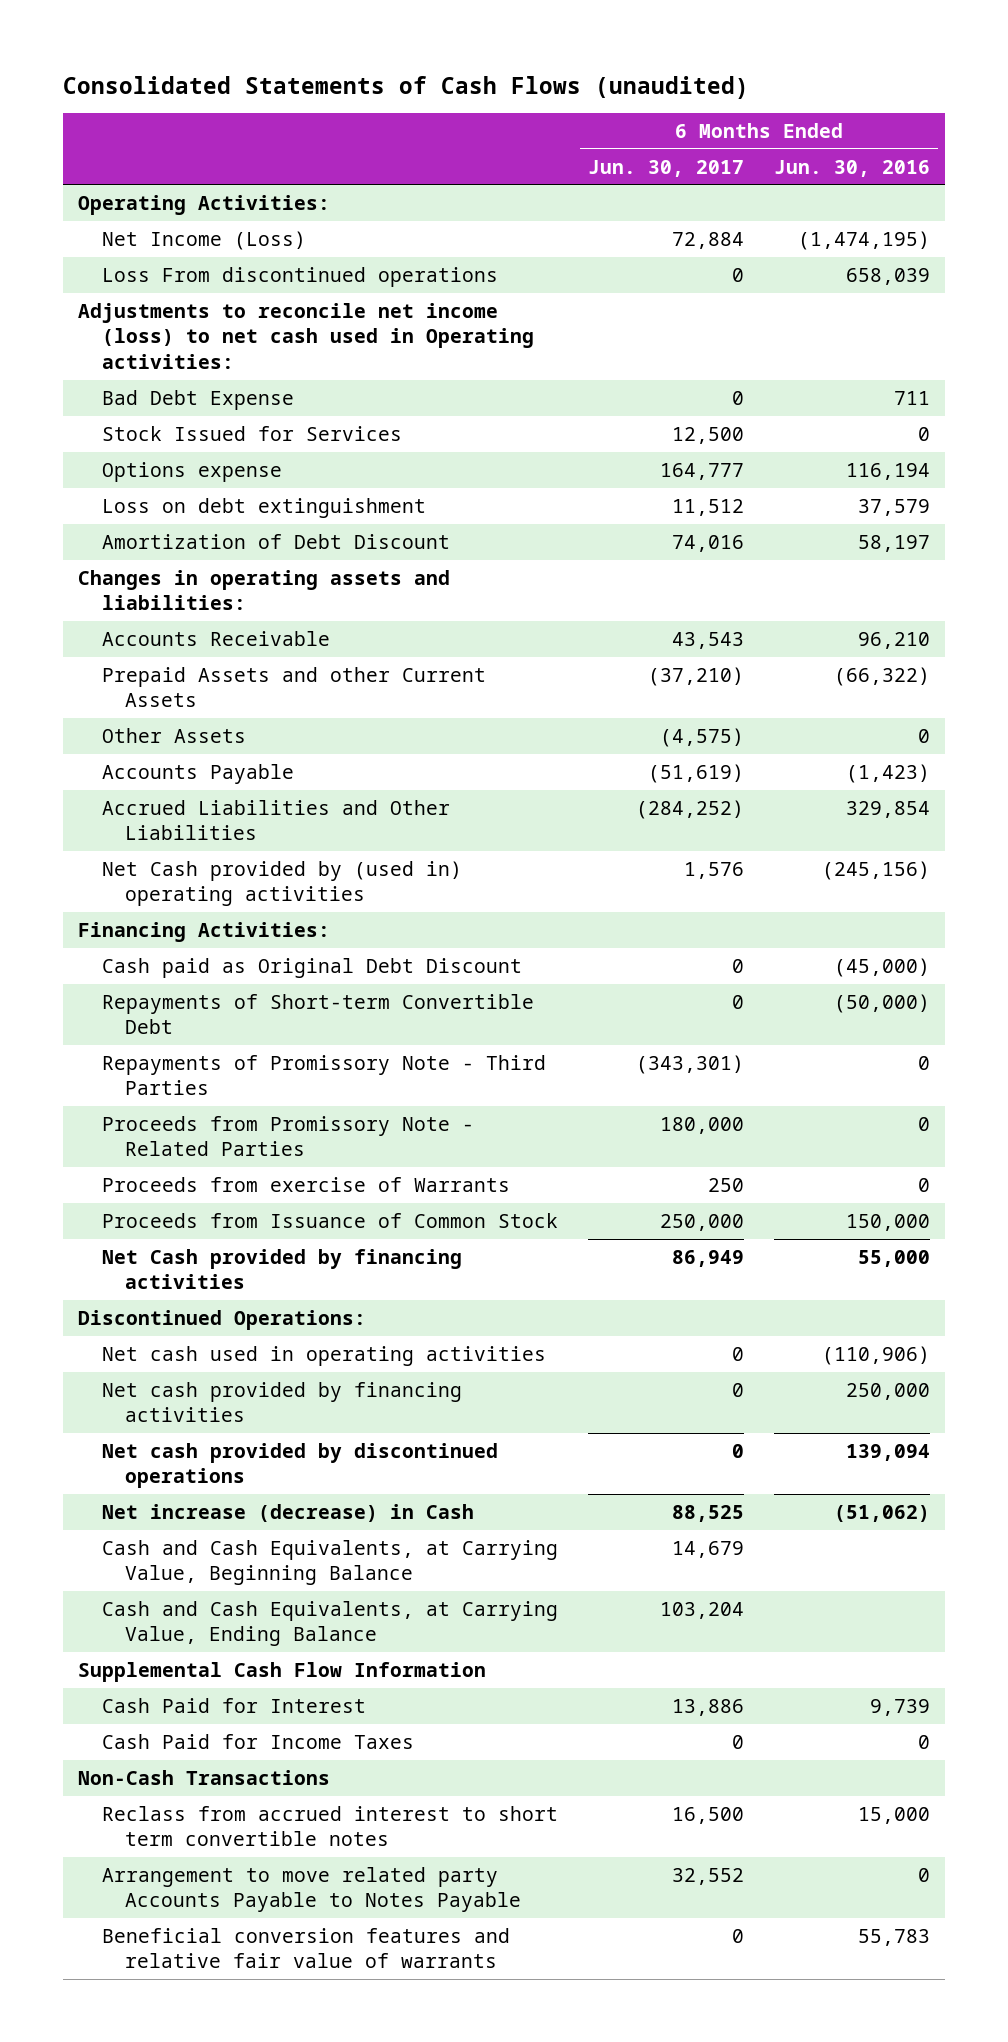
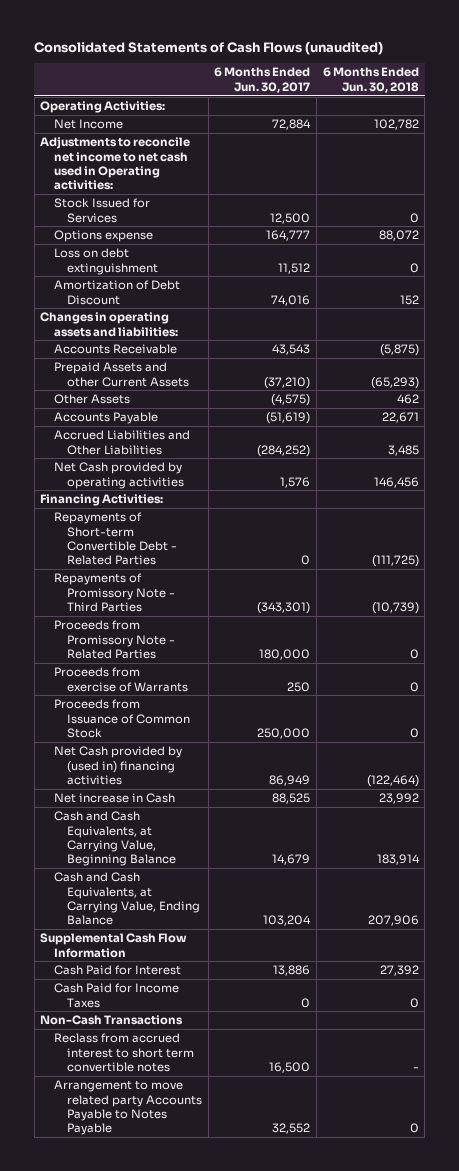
- | 6 Months Ended Jun. 30, 2017 | 6 Months Ended Jun. 30, 2016
+ | 6 Months Ended Jun. 30, 2017 | 6 Months Ended Jun. 30, 2018
- Net Income (Loss) | 72,884 | (1,474,195)
- Loss From discontinued operations | 0 | 658,039
- Adjustments to reconcile net income (loss) to net cash used in Operating activities:
- Bad Debt Expense | 0 | 711
+ Net Income | 72,884 | 102,782
+ Adjustments to reconcile net income to net cash used in Operating activities:
- Net Cash provided by (used in) operating activities | 1,576 | (245,156)
+ Net Cash provided by operating activities | 1,576 | 146,456
- Cash paid as Original Debt Discount | 0 | (45,000)
- Repayments of Short-term Convertible Debt | 0 | (50,000)
+ Repayments of Short-term Convertible Debt - Related Parties | 0 | (111,725)
- Net Cash provided by financing activities | 86,949 | 55,000
- Discontinued Operations:
- Net cash used in operating activities | 0 | (110,906)
- Net cash provided by financing activities | 0 | 250,000
- Net cash provided by discontinued operations | 0 | 139,094
- Net increase (decrease) in Cash | 88,525 | (51,062)
+ Net Cash provided by (used in) financing activities | 86,949 | (122,464)
+ Net increase in Cash | 88,525 | 23,992
- Beneficial conversion features and relative fair value of warrants | 0 | 55,783

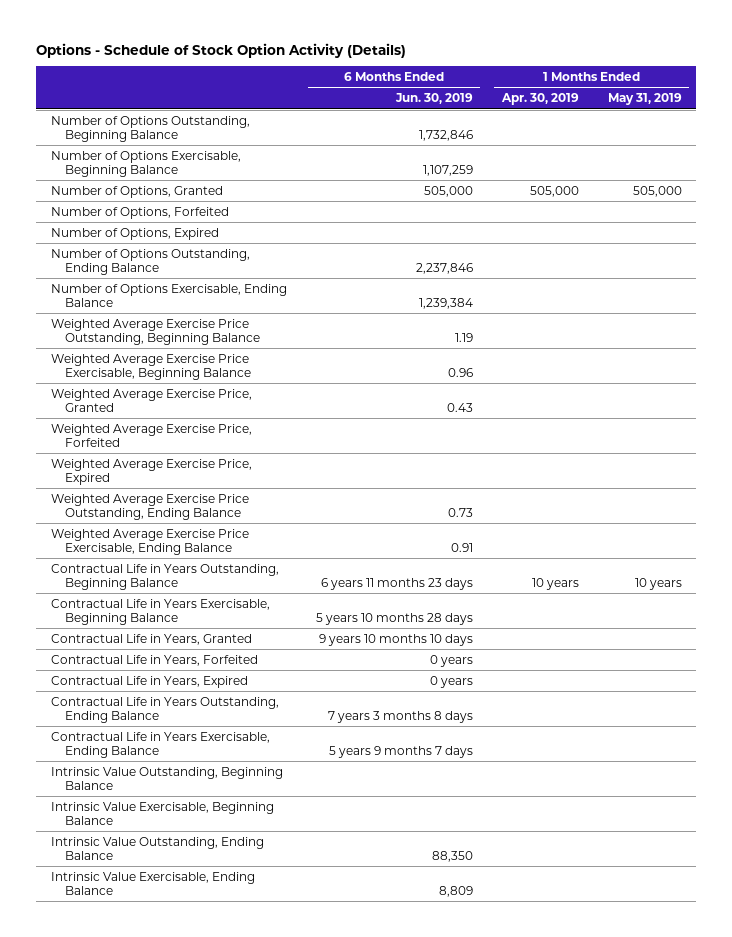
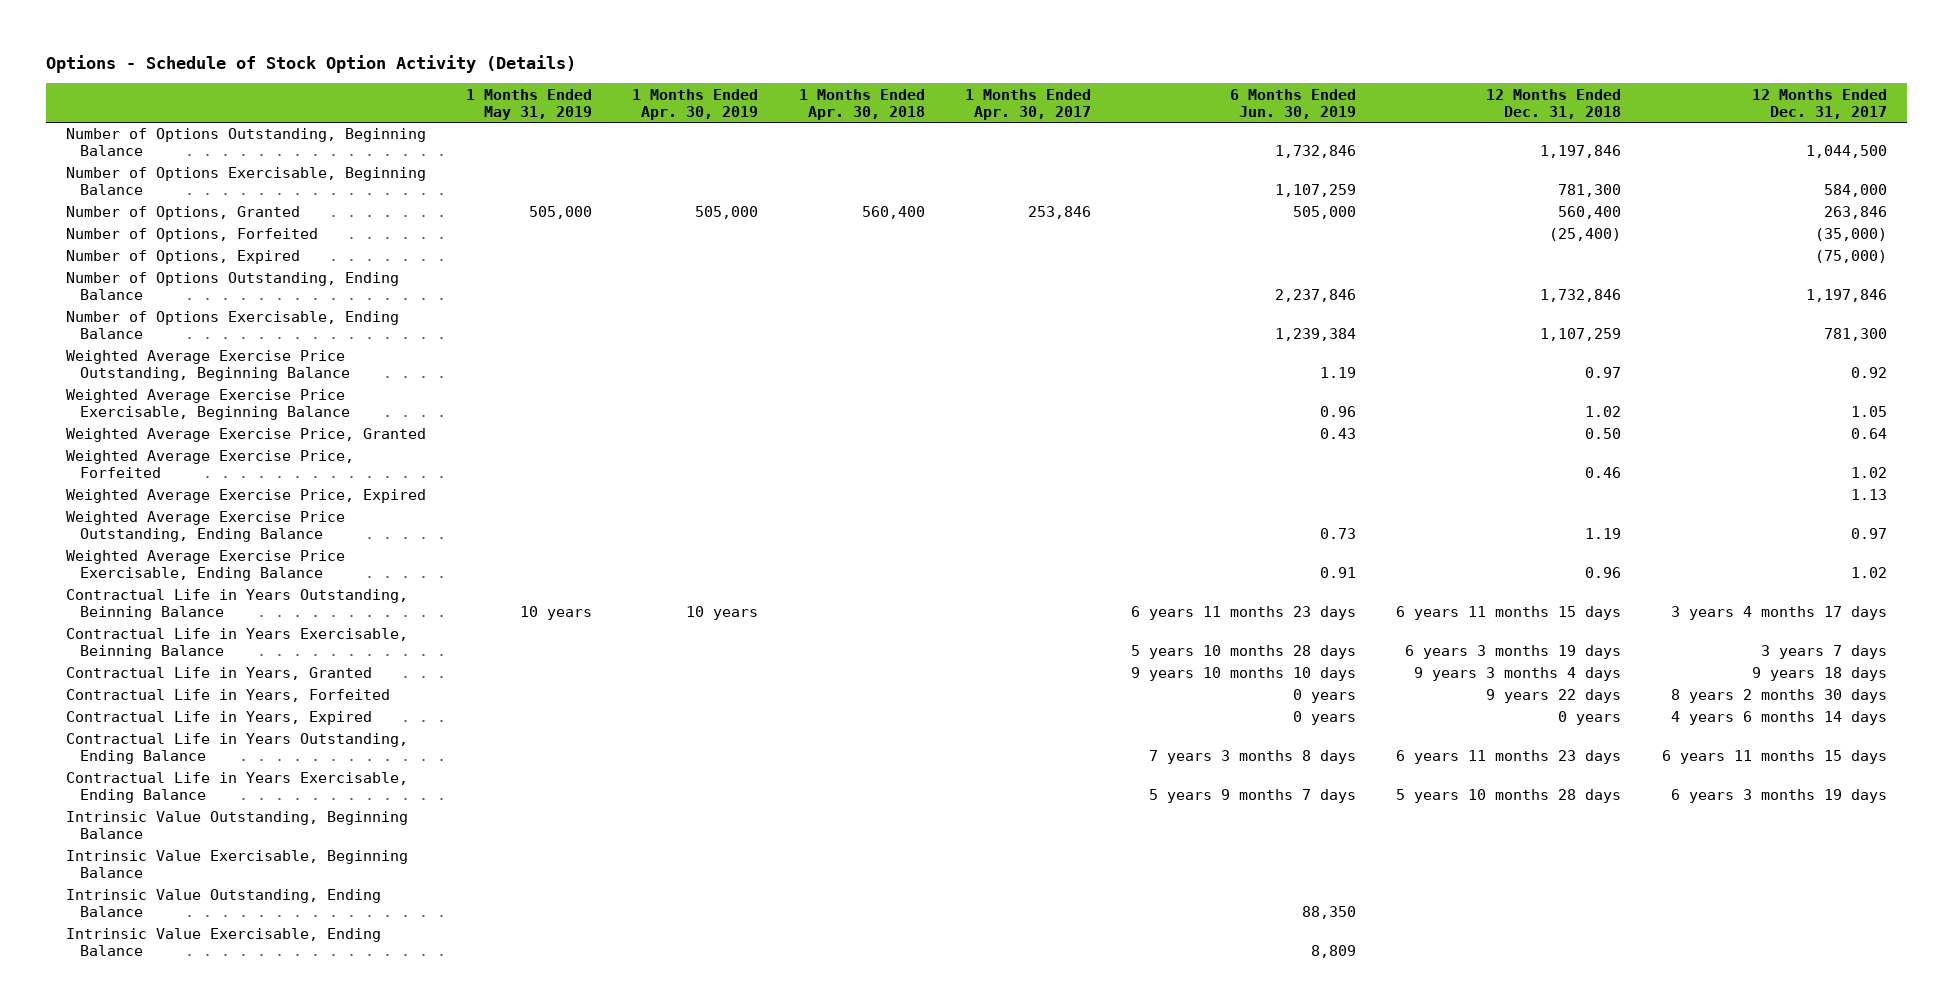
- | 6 Months Ended Jun. 30, 2019 | 1 Months Ended Apr. 30, 2019 | 1 Months Ended May 31, 2019
+ | 1 Months Ended May 31, 2019 | 1 Months Ended Apr. 30, 2019 | 1 Months Ended Apr. 30, 2018 | 1 Months Ended Apr. 30, 2017 | 6 Months Ended Jun. 30, 2019 | 12 Months Ended Dec. 31, 2018 | 12 Months Ended Dec. 31, 2017
- Contractual Life in Years Outstanding, Beginning Balance | 6 years 11 months 23 days | 10 years | 10 years
- Contractual Life in Years Exercisable, Beginning Balance | 5 years 10 months 28 days | |
+ Contractual Life in Years Outstanding, Beinning Balance | 10 years | 10 years | | | 6 years 11 months 23 days | 6 years 11 months 15 days | 3 years 4 months 17 days
+ Contractual Life in Years Exercisable, Beinning Balance | | | | | 5 years 10 months 28 days | 6 years 3 months 19 days | 3 years 7 days

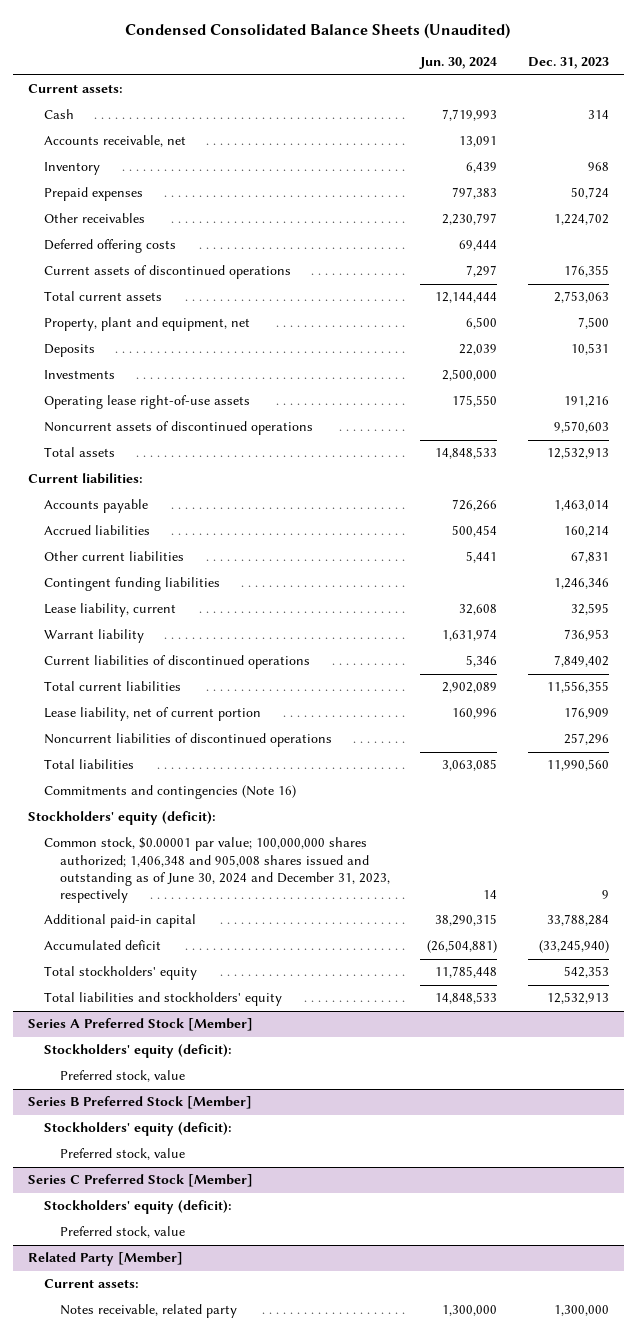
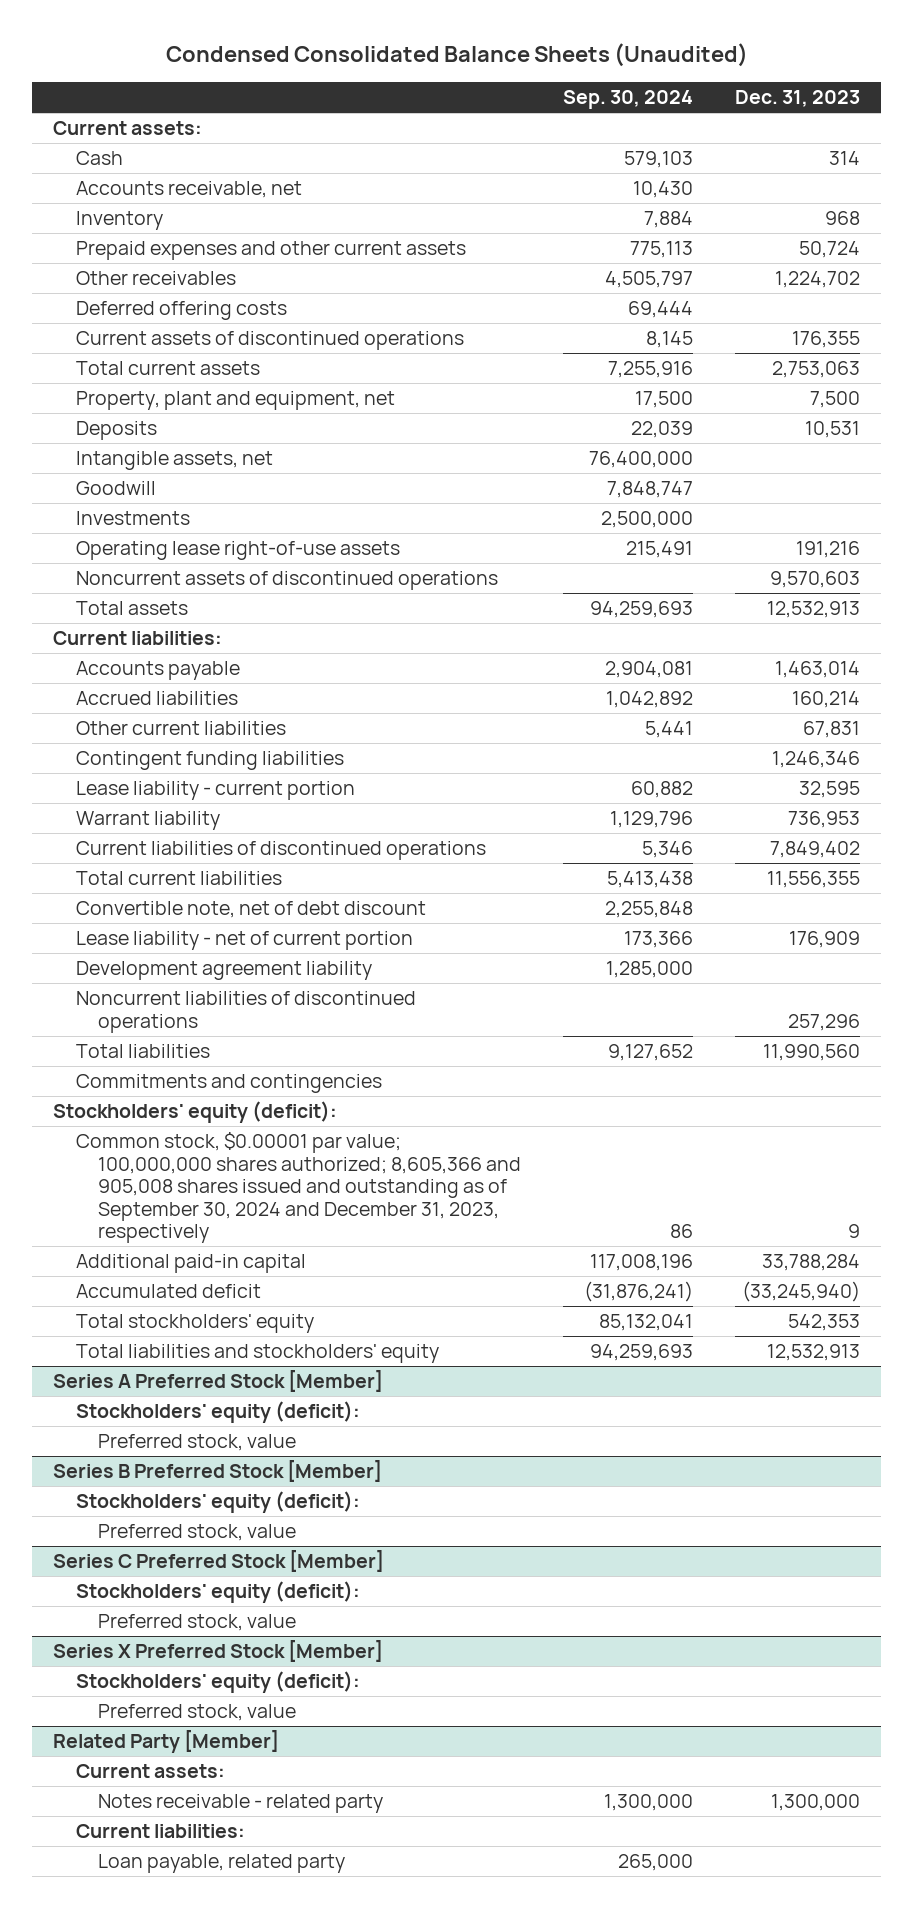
- | Jun. 30, 2024 | Dec. 31, 2023
+ | Sep. 30, 2024 | Dec. 31, 2023
- Prepaid expenses | 797,383 | 50,724
+ Prepaid expenses and other current assets | 775,113 | 50,724
+ Intangible assets, net | 76,400,000 |
+ Goodwill | 7,848,747 |
- Lease liability, current | 32,608 | 32,595
+ Lease liability - current portion | 60,882 | 32,595
- Lease liability, net of current portion | 160,996 | 176,909
+ Convertible note, net of debt discount | 2,255,848 |
+ Lease liability - net of current portion | 173,366 | 176,909
+ Development agreement liability | 1,285,000 |
- Commitments and contingencies (Note 16)
+ Commitments and contingencies
- Common stock, $0.00001 par value; 100,000,000 shares authorized; 1,406,348 and 905,008 shares issued and outstanding as of June 30, 2024 and December 31, 2023, respectively | 14 | 9
+ Common stock, $0.00001 par value; 100,000,000 shares authorized; 8,605,366 and 905,008 shares issued and outstanding as of September 30, 2024 and December 31, 2023, respectively | 86 | 9
+ Series X Preferred Stock [Member]
+ Stockholders' equity (deficit):
+ Preferred stock, value
@ Related Party [Member]
- Notes receivable, related party | 1,300,000 | 1,300,000
+ Notes receivable - related party | 1,300,000 | 1,300,000
+ Current liabilities:
+ Loan payable, related party | 265,000 |

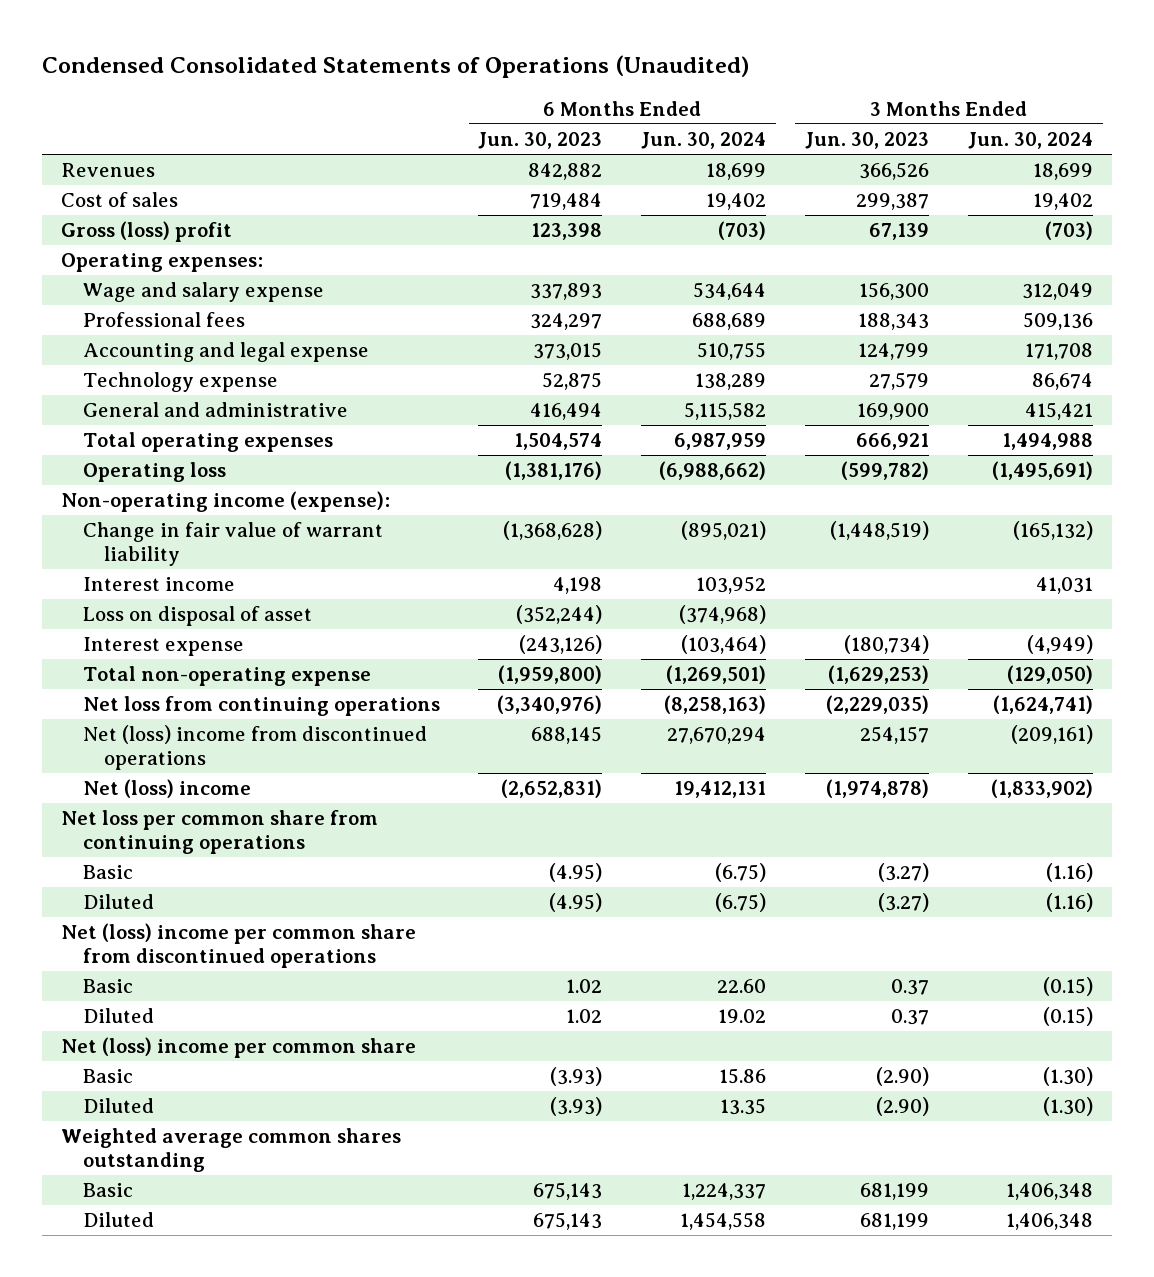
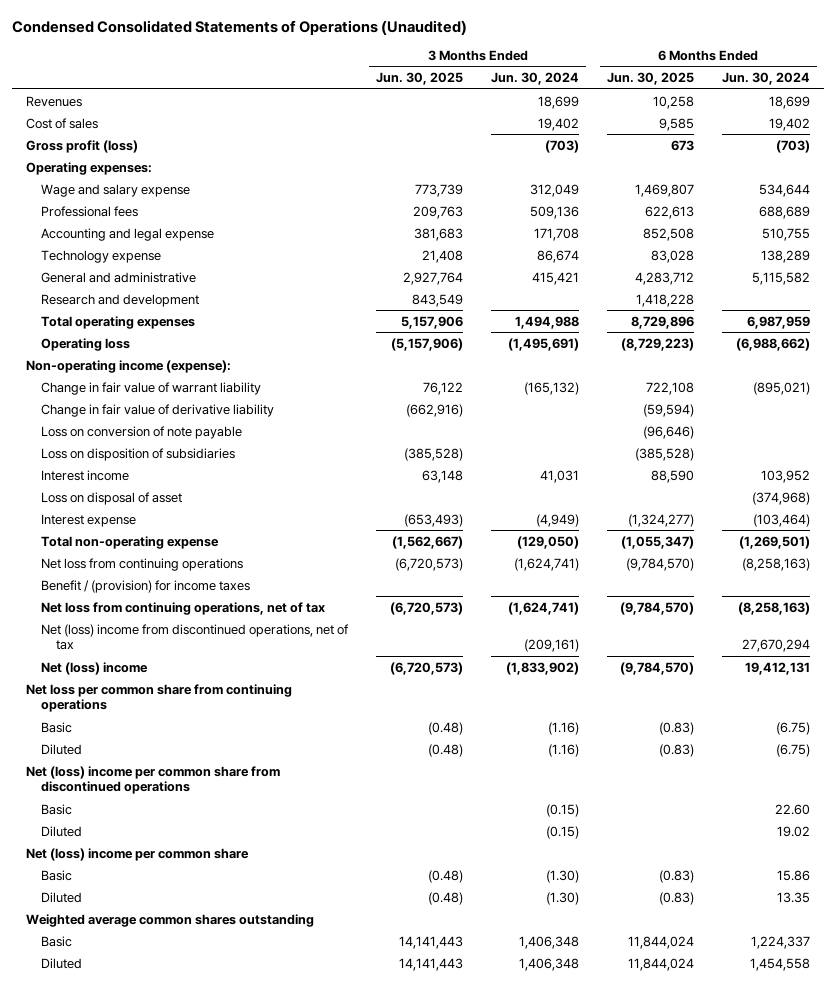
- | 6 Months Ended Jun. 30, 2023 | 6 Months Ended Jun. 30, 2024 | 3 Months Ended Jun. 30, 2023 | 3 Months Ended Jun. 30, 2024
+ | 3 Months Ended Jun. 30, 2025 | 3 Months Ended Jun. 30, 2024 | 6 Months Ended Jun. 30, 2025 | 6 Months Ended Jun. 30, 2024
- Gross (loss) profit | 123,398 | (703) | 67,139 | (703)
+ Gross profit (loss) | | (703) | 673 | (703)
+ Research and development | 843,549 | | 1,418,228 |
+ Change in fair value of derivative liability | (662,916) | | (59,594) |
+ Loss on conversion of note payable | | | (96,646) |
+ Loss on disposition of subsidiaries | (385,528) | | (385,528) |
- Net (loss) income from discontinued operations | 688,145 | 27,670,294 | 254,157 | (209,161)
+ Benefit / (provision) for income taxes
+ Net loss from continuing operations, net of tax | (6,720,573) | (1,624,741) | (9,784,570) | (8,258,163)
+ Net (loss) income from discontinued operations, net of tax | | (209,161) | | 27,670,294

